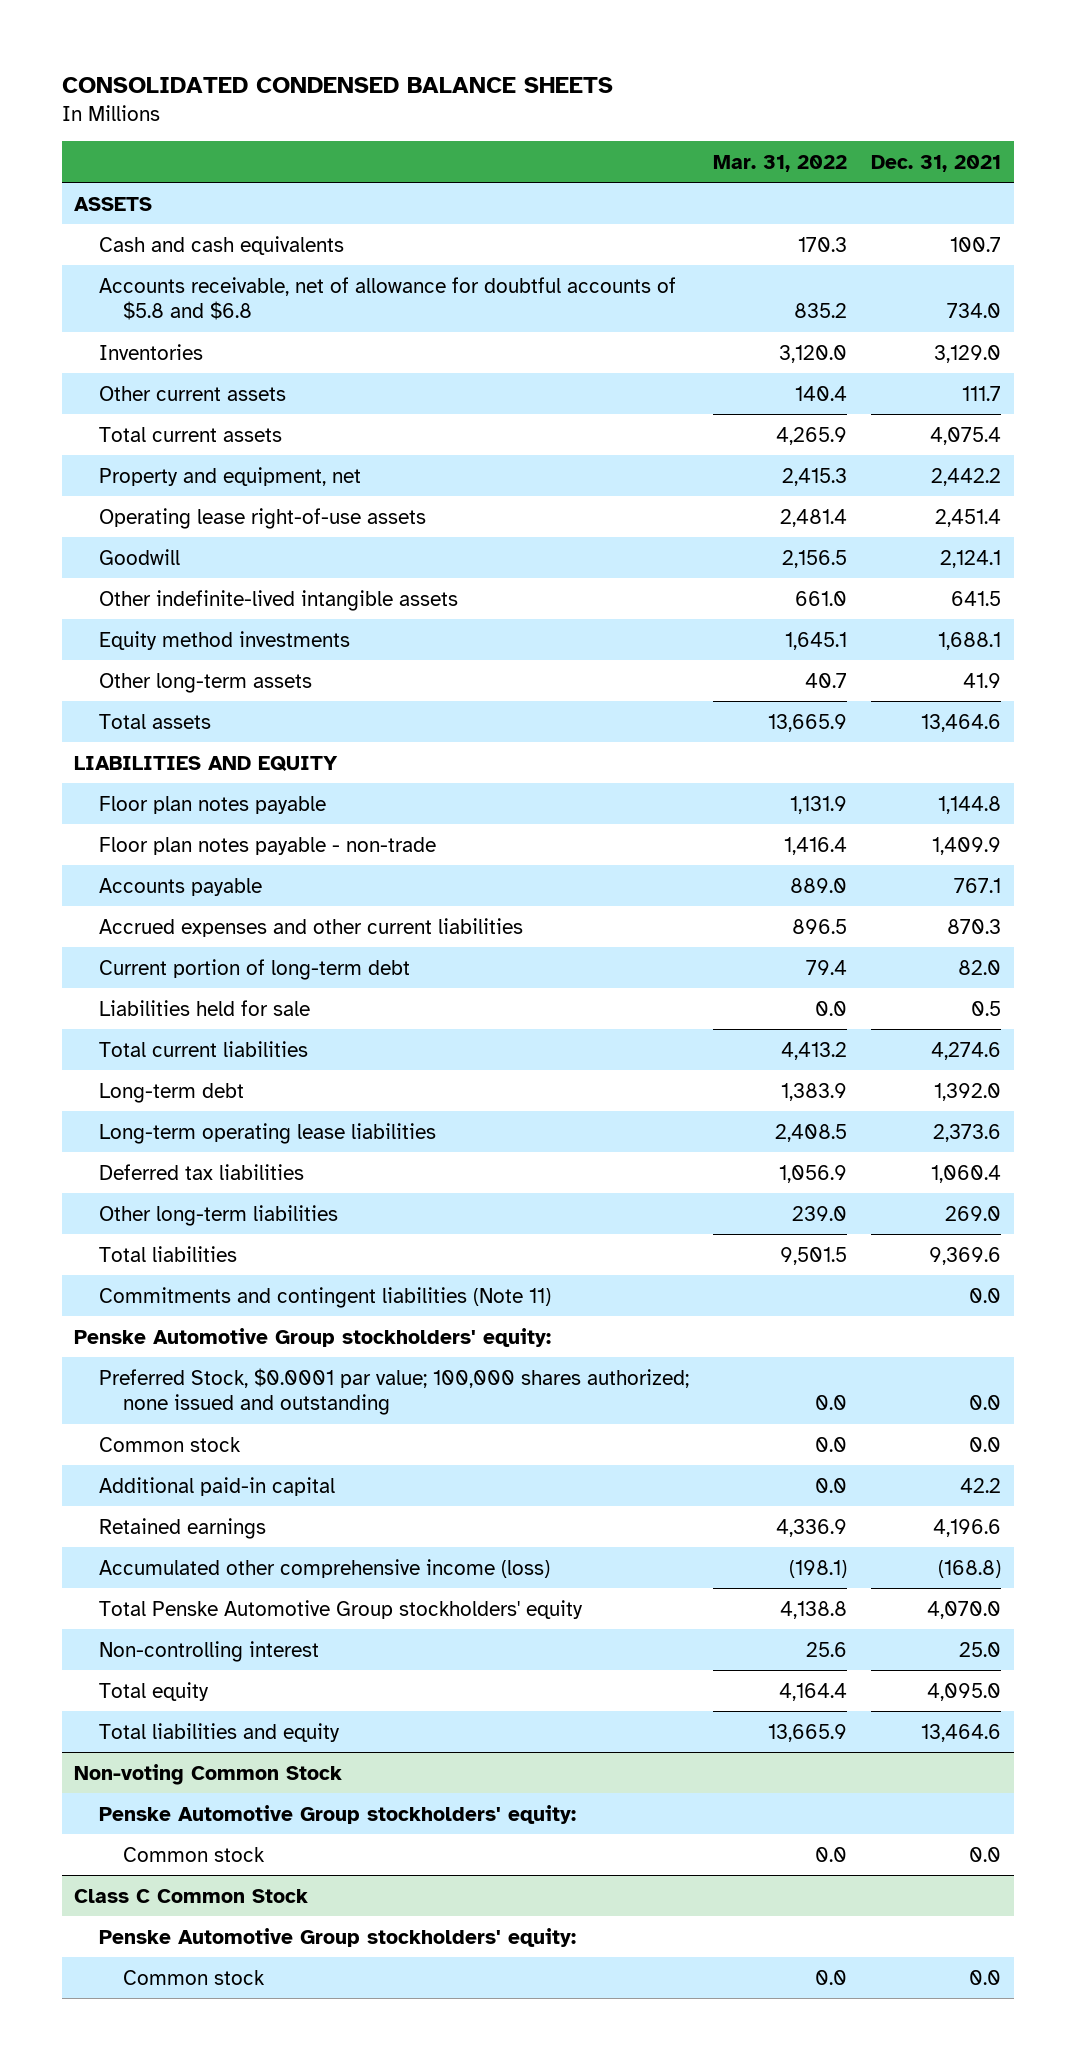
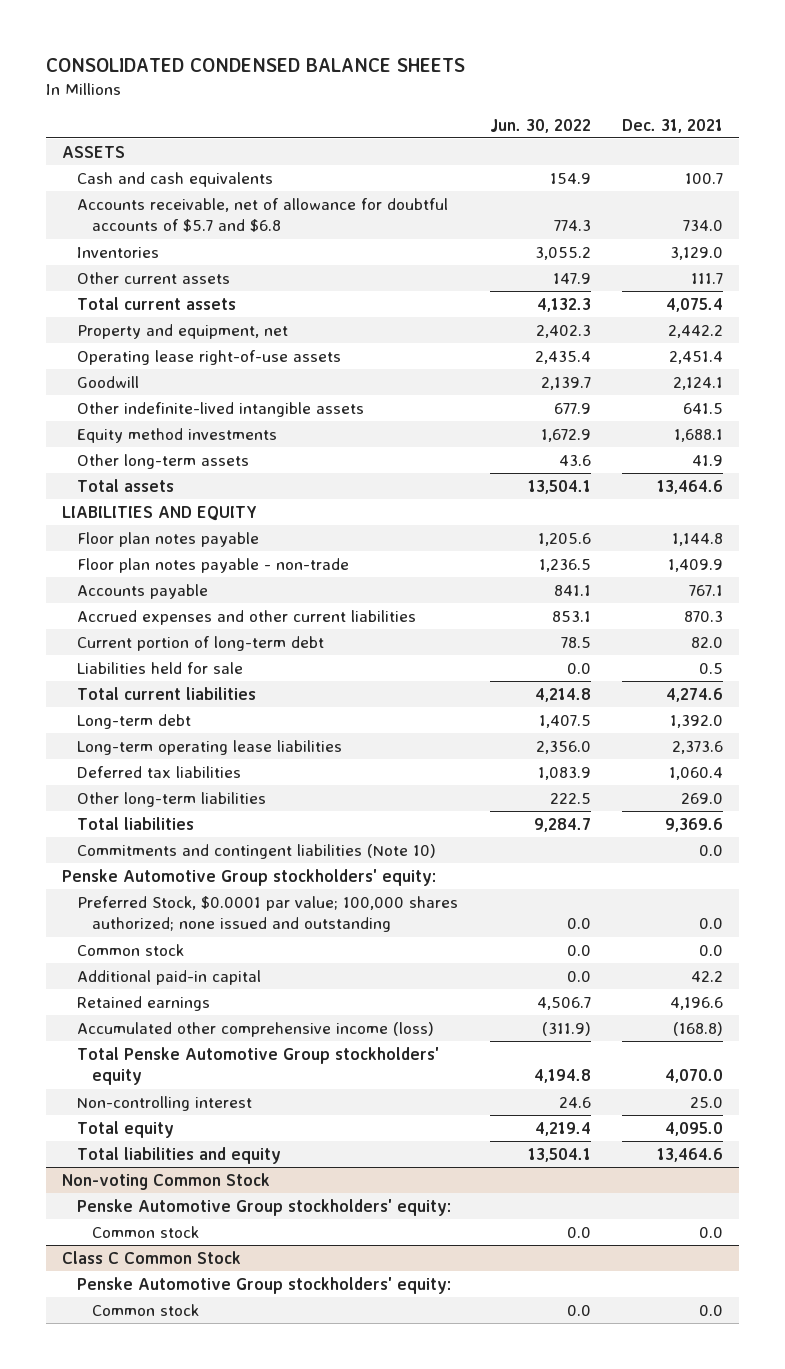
- | Mar. 31, 2022 | Dec. 31, 2021
+ | Jun. 30, 2022 | Dec. 31, 2021
- Accounts receivable, net of allowance for doubtful accounts of $5.8 and $6.8 | 835.2 | 734.0
+ Accounts receivable, net of allowance for doubtful accounts of $5.7 and $6.8 | 774.3 | 734.0
- Commitments and contingent liabilities (Note 11) | | 0.0
+ Commitments and contingent liabilities (Note 10) | | 0.0

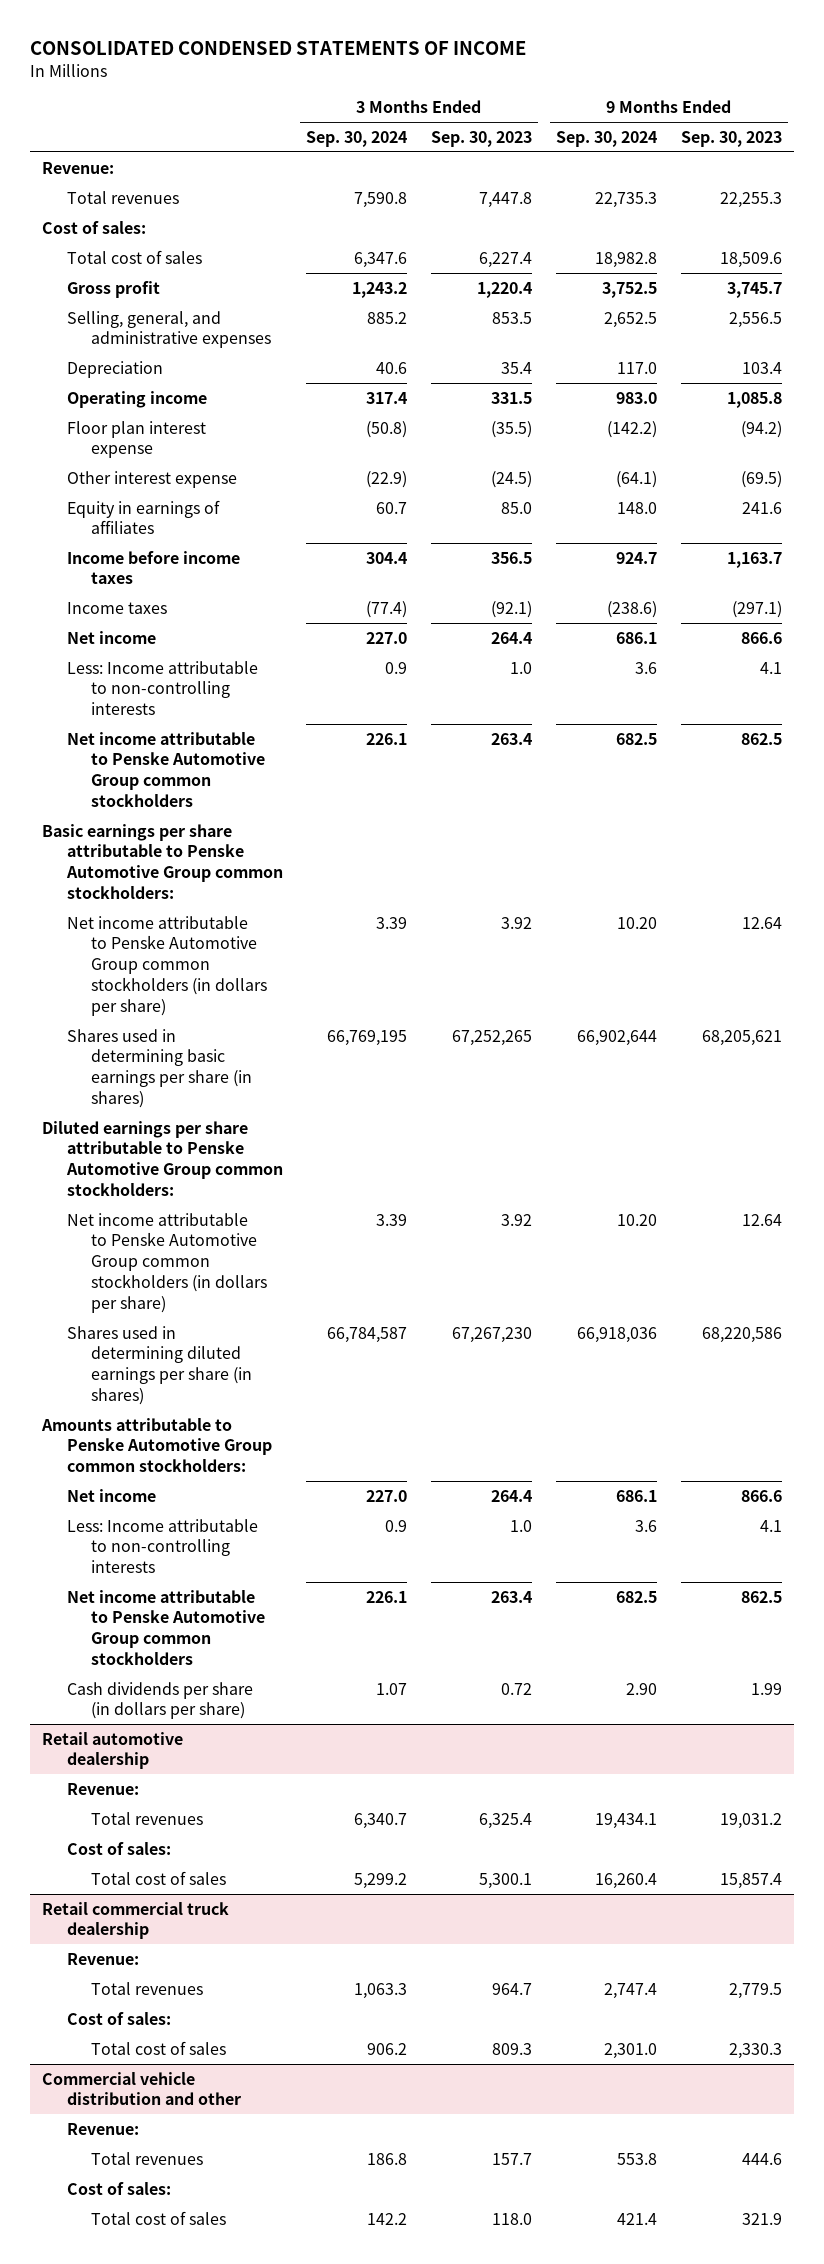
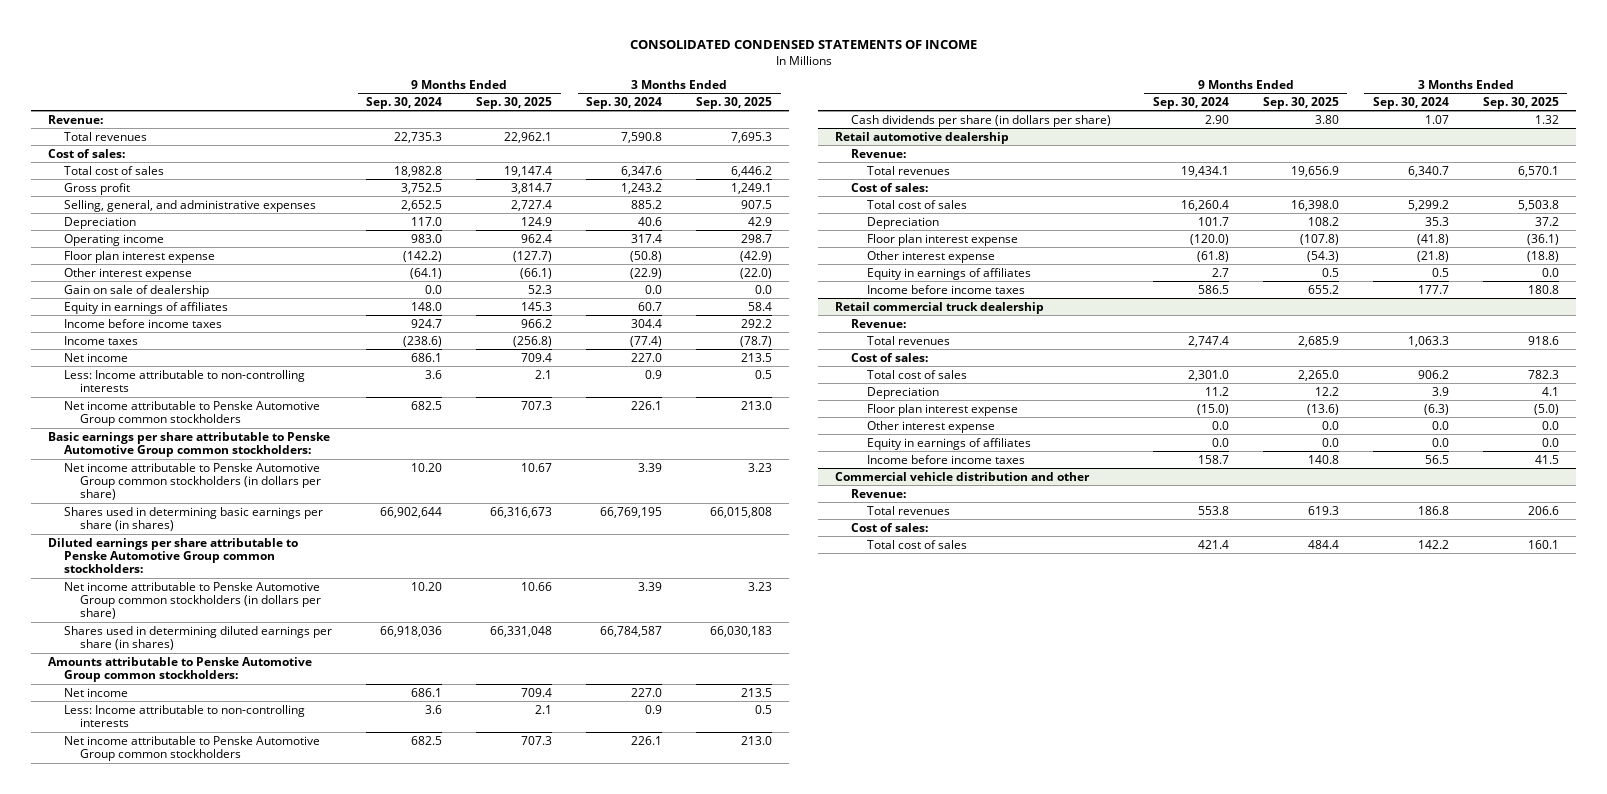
- | 3 Months Ended Sep. 30, 2024 | 3 Months Ended Sep. 30, 2023 | 9 Months Ended Sep. 30, 2024 | 9 Months Ended Sep. 30, 2023
+ | 9 Months Ended Sep. 30, 2024 | 9 Months Ended Sep. 30, 2025 | 3 Months Ended Sep. 30, 2024 | 3 Months Ended Sep. 30, 2025
+ Gain on sale of dealership | 0.0 | 52.3 | 0.0 | 0.0
@ Retail automotive dealership
+ Depreciation | 101.7 | 108.2 | 35.3 | 37.2
+ Floor plan interest expense | (120.0) | (107.8) | (41.8) | (36.1)
+ Other interest expense | (61.8) | (54.3) | (21.8) | (18.8)
+ Equity in earnings of affiliates | 2.7 | 0.5 | 0.5 | 0.0
+ Income before income taxes | 586.5 | 655.2 | 177.7 | 180.8
@ Retail commercial truck dealership
+ Depreciation | 11.2 | 12.2 | 3.9 | 4.1
+ Floor plan interest expense | (15.0) | (13.6) | (6.3) | (5.0)
+ Other interest expense | 0.0 | 0.0 | 0.0 | 0.0
+ Equity in earnings of affiliates | 0.0 | 0.0 | 0.0 | 0.0
+ Income before income taxes | 158.7 | 140.8 | 56.5 | 41.5

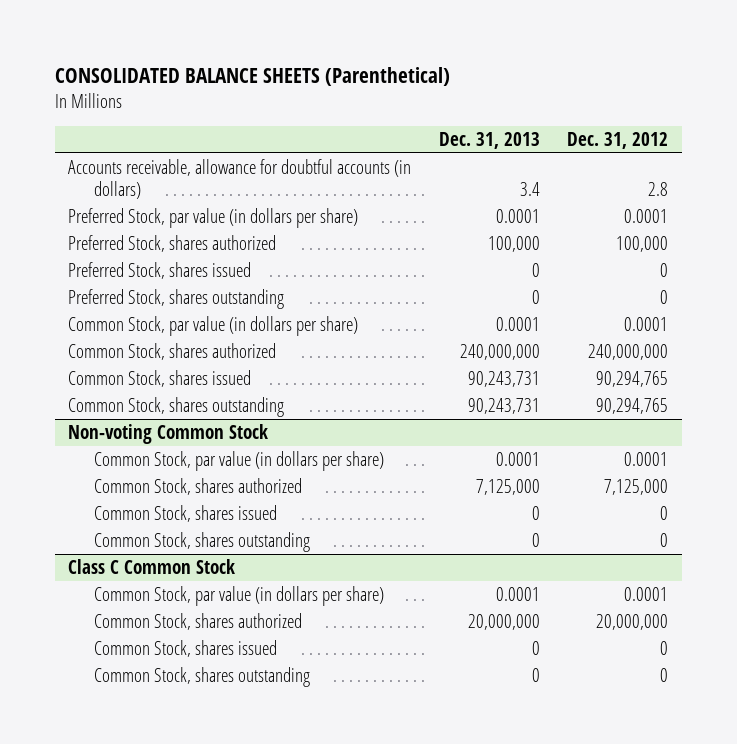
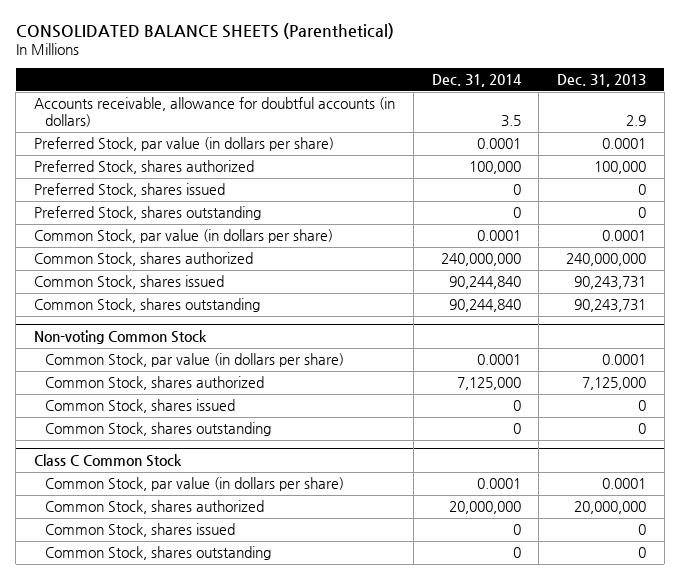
- | Dec. 31, 2013 | Dec. 31, 2012
+ | Dec. 31, 2014 | Dec. 31, 2013
- Accounts receivable, allowance for doubtful accounts (in dollars) | 3.4 | 2.8
+ Accounts receivable, allowance for doubtful accounts (in dollars) | 3.5 | 2.9

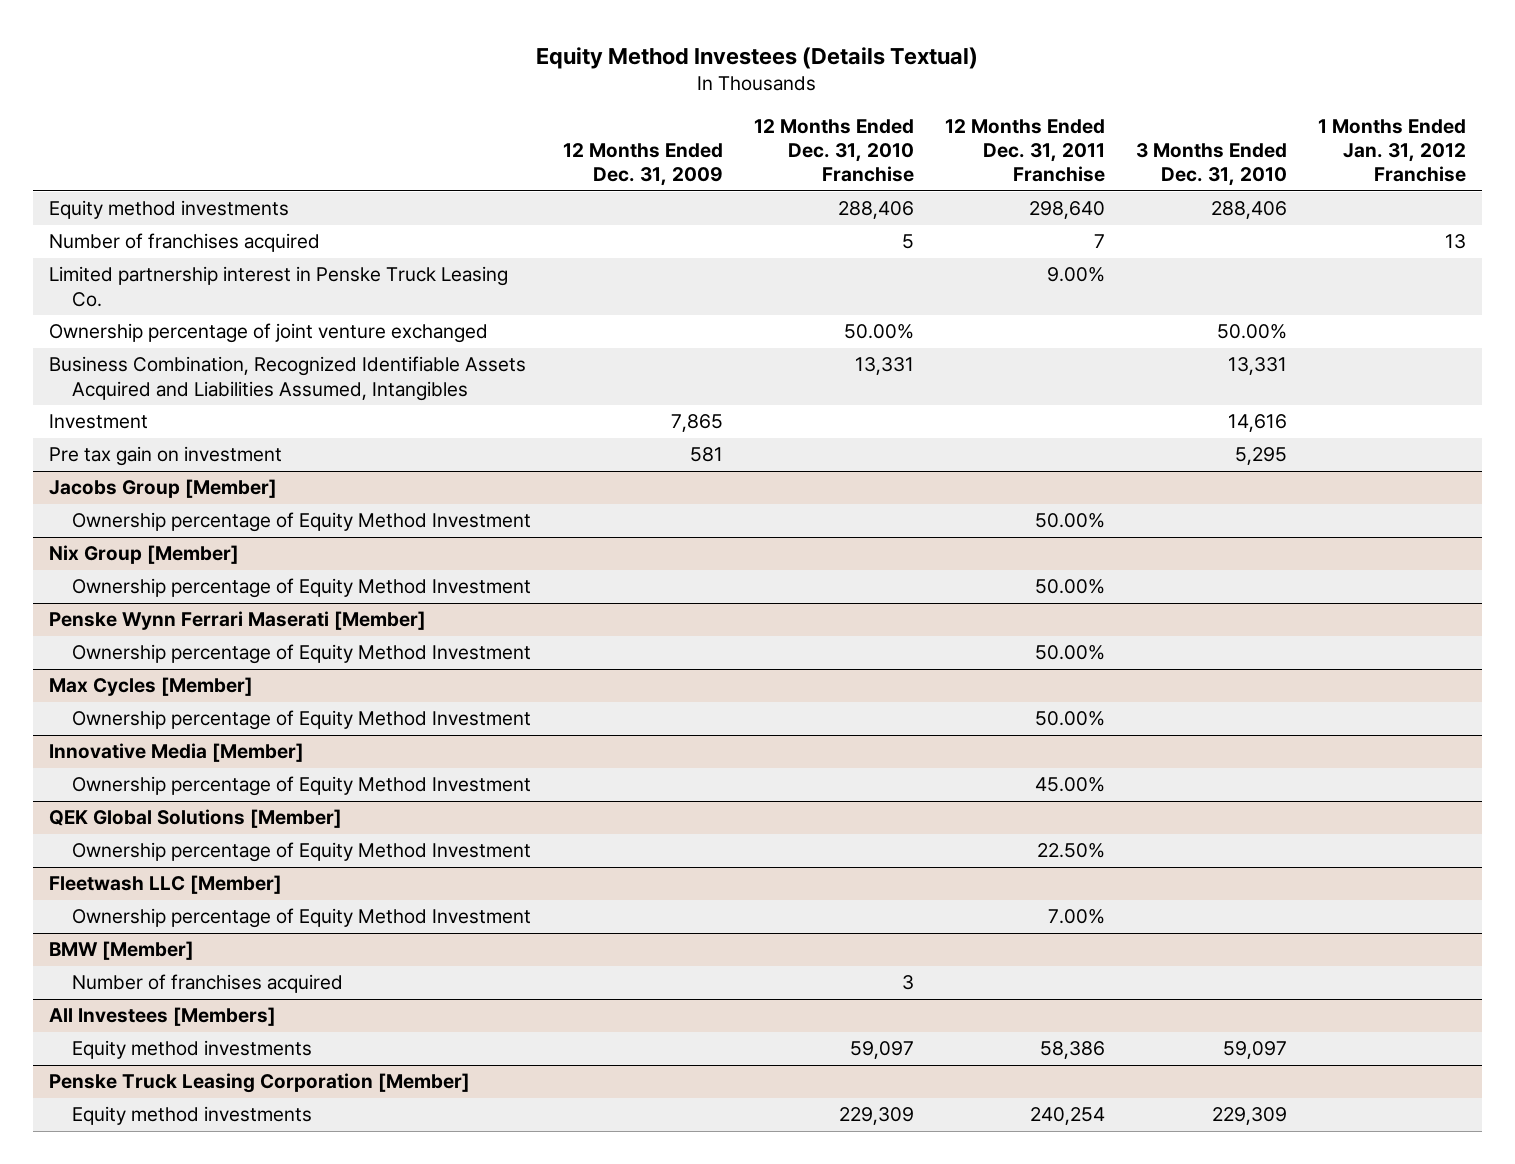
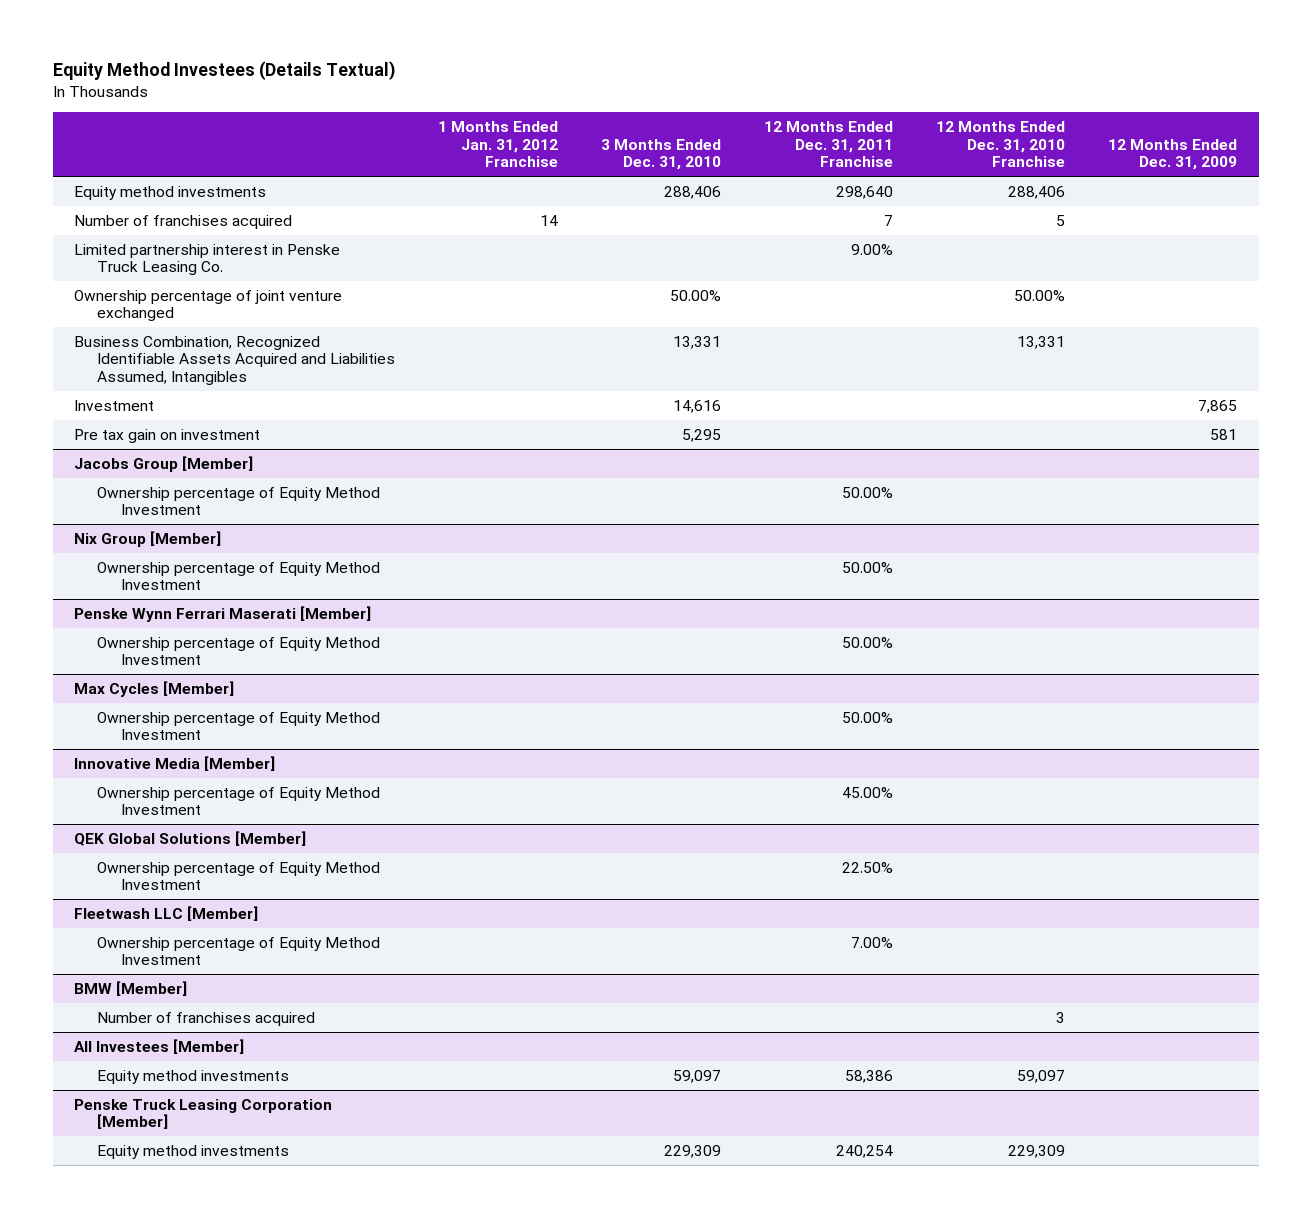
- | 12 Months Ended Dec. 31, 2009 | 12 Months Ended Dec. 31, 2010 Franchise | 12 Months Ended Dec. 31, 2011 Franchise | 3 Months Ended Dec. 31, 2010 | 1 Months Ended Jan. 31, 2012 Franchise
+ | 1 Months Ended Jan. 31, 2012 Franchise | 3 Months Ended Dec. 31, 2010 | 12 Months Ended Dec. 31, 2011 Franchise | 12 Months Ended Dec. 31, 2010 Franchise | 12 Months Ended Dec. 31, 2009
- Number of franchises acquired | | 5 | 7 | | 13
+ Number of franchises acquired | 14 | | 7 | 5 |
- All Investees [Members]
+ All Investees [Member]

